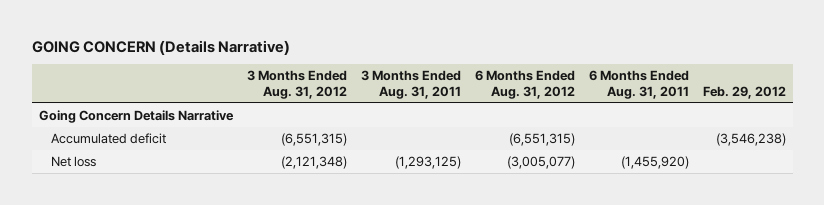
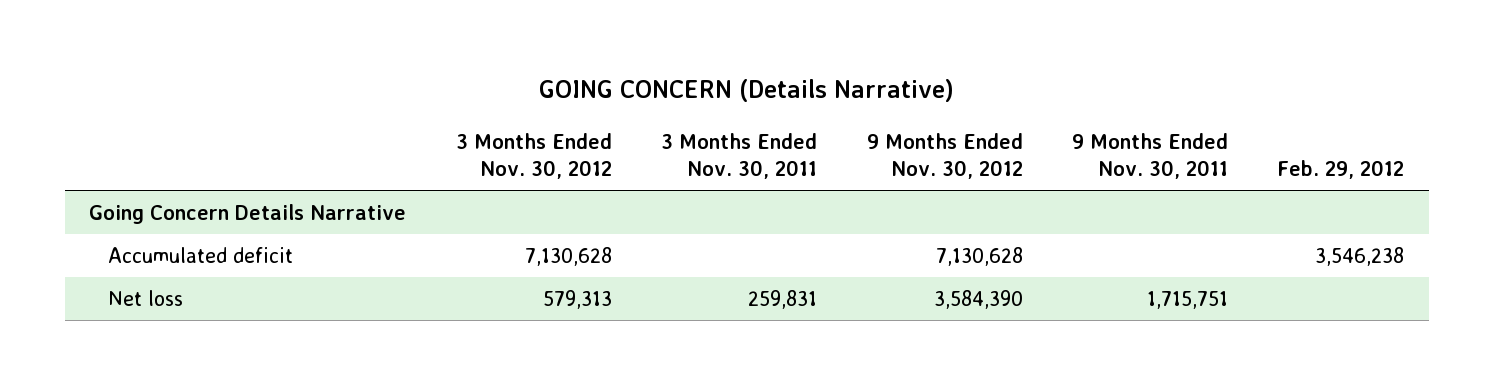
- | 3 Months Ended Aug. 31, 2012 | 3 Months Ended Aug. 31, 2011 | 6 Months Ended Aug. 31, 2012 | 6 Months Ended Aug. 31, 2011 | Feb. 29, 2012
+ | 3 Months Ended Nov. 30, 2012 | 3 Months Ended Nov. 30, 2011 | 9 Months Ended Nov. 30, 2012 | 9 Months Ended Nov. 30, 2011 | Feb. 29, 2012
- Accumulated deficit | (6,551,315) | | (6,551,315) | | (3,546,238)
+ Accumulated deficit | 7,130,628 | | 7,130,628 | | 3,546,238

